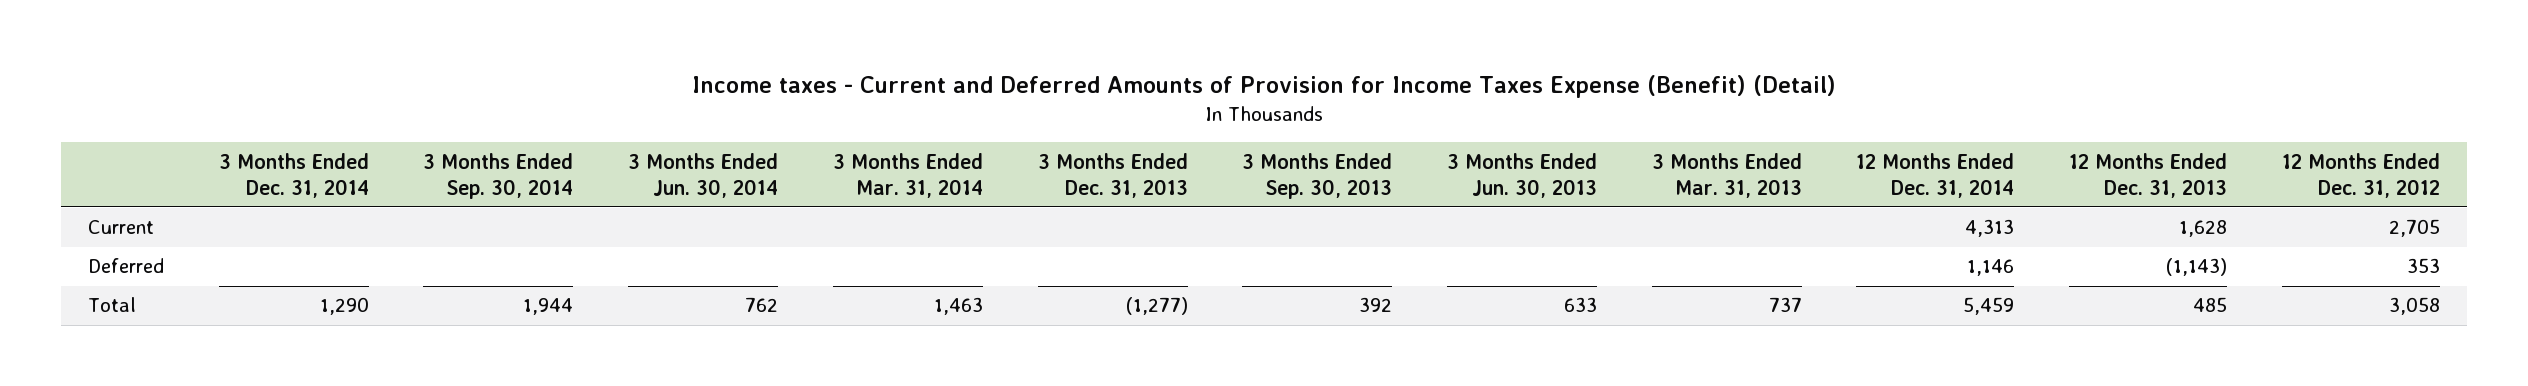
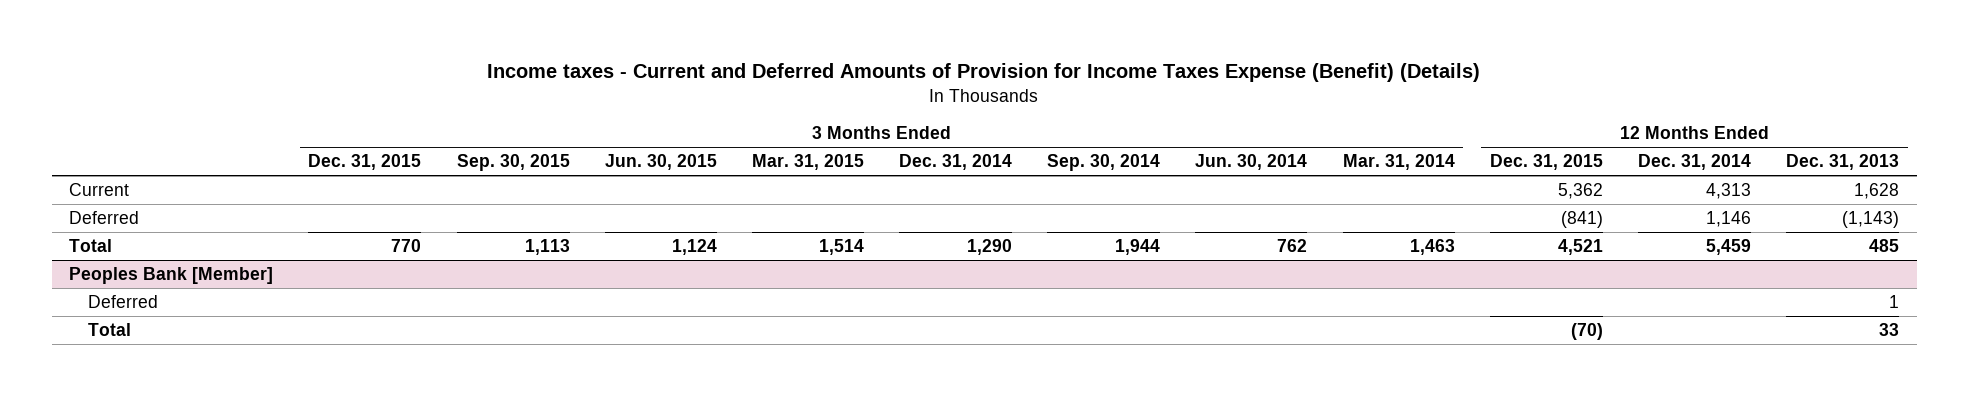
- Income taxes - Current and Deferred Amounts of Provision for Income Taxes Expense (Benefit) (Detail)
+ Income taxes - Current and Deferred Amounts of Provision for Income Taxes Expense (Benefit) (Details)
- | 3 Months Ended Dec. 31, 2014 | 3 Months Ended Sep. 30, 2014 | 3 Months Ended Jun. 30, 2014 | 3 Months Ended Mar. 31, 2014 | 3 Months Ended Dec. 31, 2013 | 3 Months Ended Sep. 30, 2013 | 3 Months Ended Jun. 30, 2013 | 3 Months Ended Mar. 31, 2013 | 12 Months Ended Dec. 31, 2014 | 12 Months Ended Dec. 31, 2013 | 12 Months Ended Dec. 31, 2012
+ | 3 Months Ended Dec. 31, 2015 | 3 Months Ended Sep. 30, 2015 | 3 Months Ended Jun. 30, 2015 | 3 Months Ended Mar. 31, 2015 | 3 Months Ended Dec. 31, 2014 | 3 Months Ended Sep. 30, 2014 | 3 Months Ended Jun. 30, 2014 | 3 Months Ended Mar. 31, 2014 | 12 Months Ended Dec. 31, 2015 | 12 Months Ended Dec. 31, 2014 | 12 Months Ended Dec. 31, 2013
+ Peoples Bank [Member]
+ Deferred | | | | | | | | | | | 1
+ Total | | | | | | | | | (70) | | 33

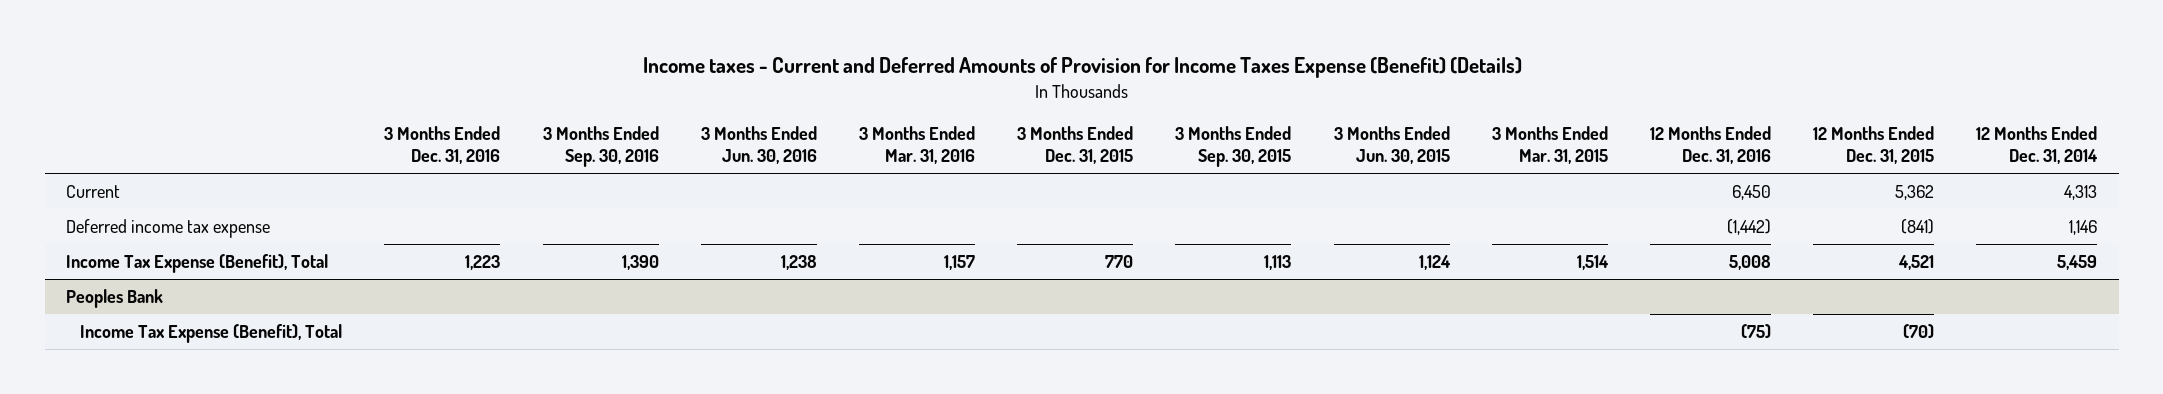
- | 3 Months Ended Dec. 31, 2015 | 3 Months Ended Sep. 30, 2015 | 3 Months Ended Jun. 30, 2015 | 3 Months Ended Mar. 31, 2015 | 3 Months Ended Dec. 31, 2014 | 3 Months Ended Sep. 30, 2014 | 3 Months Ended Jun. 30, 2014 | 3 Months Ended Mar. 31, 2014 | 12 Months Ended Dec. 31, 2015 | 12 Months Ended Dec. 31, 2014 | 12 Months Ended Dec. 31, 2013
+ | 3 Months Ended Dec. 31, 2016 | 3 Months Ended Sep. 30, 2016 | 3 Months Ended Jun. 30, 2016 | 3 Months Ended Mar. 31, 2016 | 3 Months Ended Dec. 31, 2015 | 3 Months Ended Sep. 30, 2015 | 3 Months Ended Jun. 30, 2015 | 3 Months Ended Mar. 31, 2015 | 12 Months Ended Dec. 31, 2016 | 12 Months Ended Dec. 31, 2015 | 12 Months Ended Dec. 31, 2014
- Deferred | | | | | | | | | (841) | 1,146 | (1,143)
- Total | 770 | 1,113 | 1,124 | 1,514 | 1,290 | 1,944 | 762 | 1,463 | 4,521 | 5,459 | 485
- Peoples Bank [Member]
- Deferred | | | | | | | | | | | 1
- Total | | | | | | | | | (70) | | 33
+ Deferred income tax expense | | | | | | | | | (1,442) | (841) | 1,146
+ Income Tax Expense (Benefit), Total | 1,223 | 1,390 | 1,238 | 1,157 | 770 | 1,113 | 1,124 | 1,514 | 5,008 | 4,521 | 5,459
+ Peoples Bank
+ Income Tax Expense (Benefit), Total | | | | | | | | | (75) | (70) |

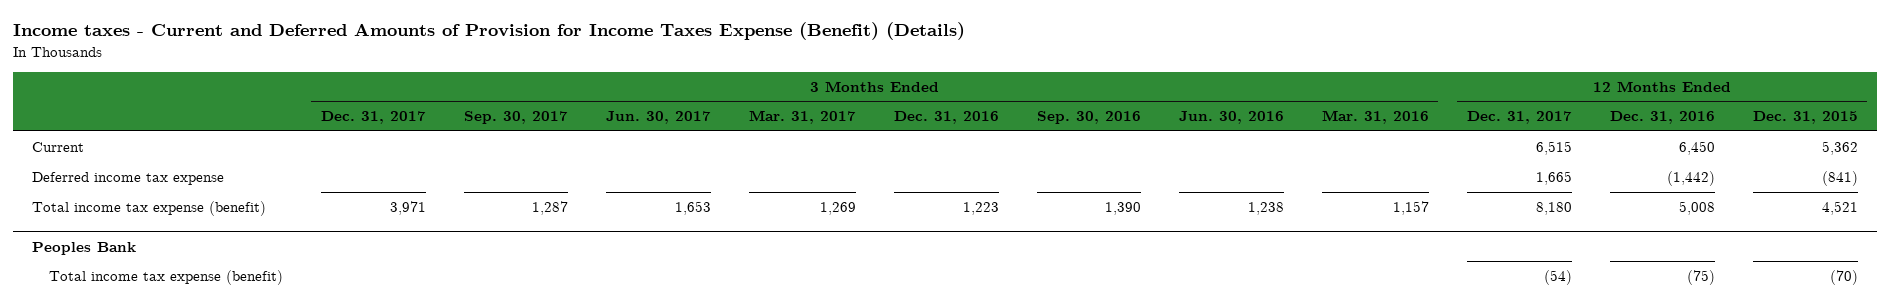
- | 3 Months Ended Dec. 31, 2016 | 3 Months Ended Sep. 30, 2016 | 3 Months Ended Jun. 30, 2016 | 3 Months Ended Mar. 31, 2016 | 3 Months Ended Dec. 31, 2015 | 3 Months Ended Sep. 30, 2015 | 3 Months Ended Jun. 30, 2015 | 3 Months Ended Mar. 31, 2015 | 12 Months Ended Dec. 31, 2016 | 12 Months Ended Dec. 31, 2015 | 12 Months Ended Dec. 31, 2014
+ | 3 Months Ended Dec. 31, 2017 | 3 Months Ended Sep. 30, 2017 | 3 Months Ended Jun. 30, 2017 | 3 Months Ended Mar. 31, 2017 | 3 Months Ended Dec. 31, 2016 | 3 Months Ended Sep. 30, 2016 | 3 Months Ended Jun. 30, 2016 | 3 Months Ended Mar. 31, 2016 | 12 Months Ended Dec. 31, 2017 | 12 Months Ended Dec. 31, 2016 | 12 Months Ended Dec. 31, 2015
- Income Tax Expense (Benefit), Total | 1,223 | 1,390 | 1,238 | 1,157 | 770 | 1,113 | 1,124 | 1,514 | 5,008 | 4,521 | 5,459
+ Total income tax expense (benefit) | 3,971 | 1,287 | 1,653 | 1,269 | 1,223 | 1,390 | 1,238 | 1,157 | 8,180 | 5,008 | 4,521
@ Peoples Bank
- Income Tax Expense (Benefit), Total | | | | | | | | | (75) | (70) |
+ Total income tax expense (benefit) | | | | | | | | | (54) | (75) | (70)

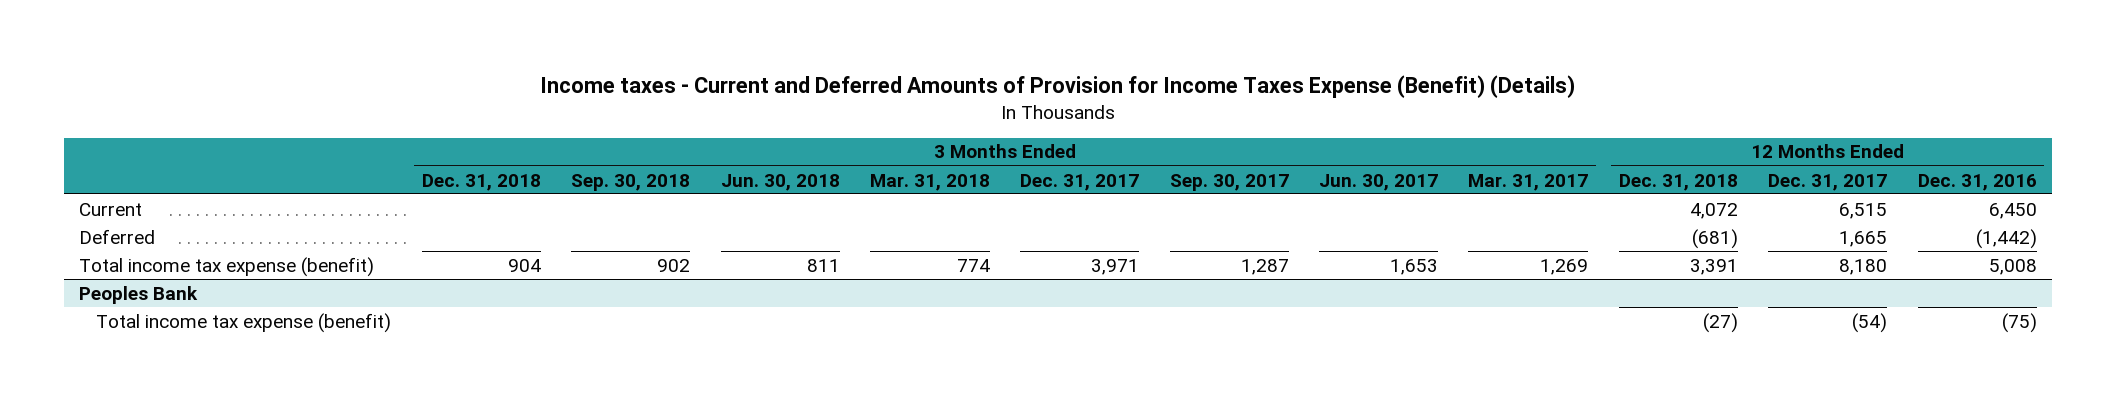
- | 3 Months Ended Dec. 31, 2017 | 3 Months Ended Sep. 30, 2017 | 3 Months Ended Jun. 30, 2017 | 3 Months Ended Mar. 31, 2017 | 3 Months Ended Dec. 31, 2016 | 3 Months Ended Sep. 30, 2016 | 3 Months Ended Jun. 30, 2016 | 3 Months Ended Mar. 31, 2016 | 12 Months Ended Dec. 31, 2017 | 12 Months Ended Dec. 31, 2016 | 12 Months Ended Dec. 31, 2015
+ | 3 Months Ended Dec. 31, 2018 | 3 Months Ended Sep. 30, 2018 | 3 Months Ended Jun. 30, 2018 | 3 Months Ended Mar. 31, 2018 | 3 Months Ended Dec. 31, 2017 | 3 Months Ended Sep. 30, 2017 | 3 Months Ended Jun. 30, 2017 | 3 Months Ended Mar. 31, 2017 | 12 Months Ended Dec. 31, 2018 | 12 Months Ended Dec. 31, 2017 | 12 Months Ended Dec. 31, 2016
- Deferred income tax expense | | | | | | | | | 1,665 | (1,442) | (841)
+ Deferred | | | | | | | | | (681) | 1,665 | (1,442)

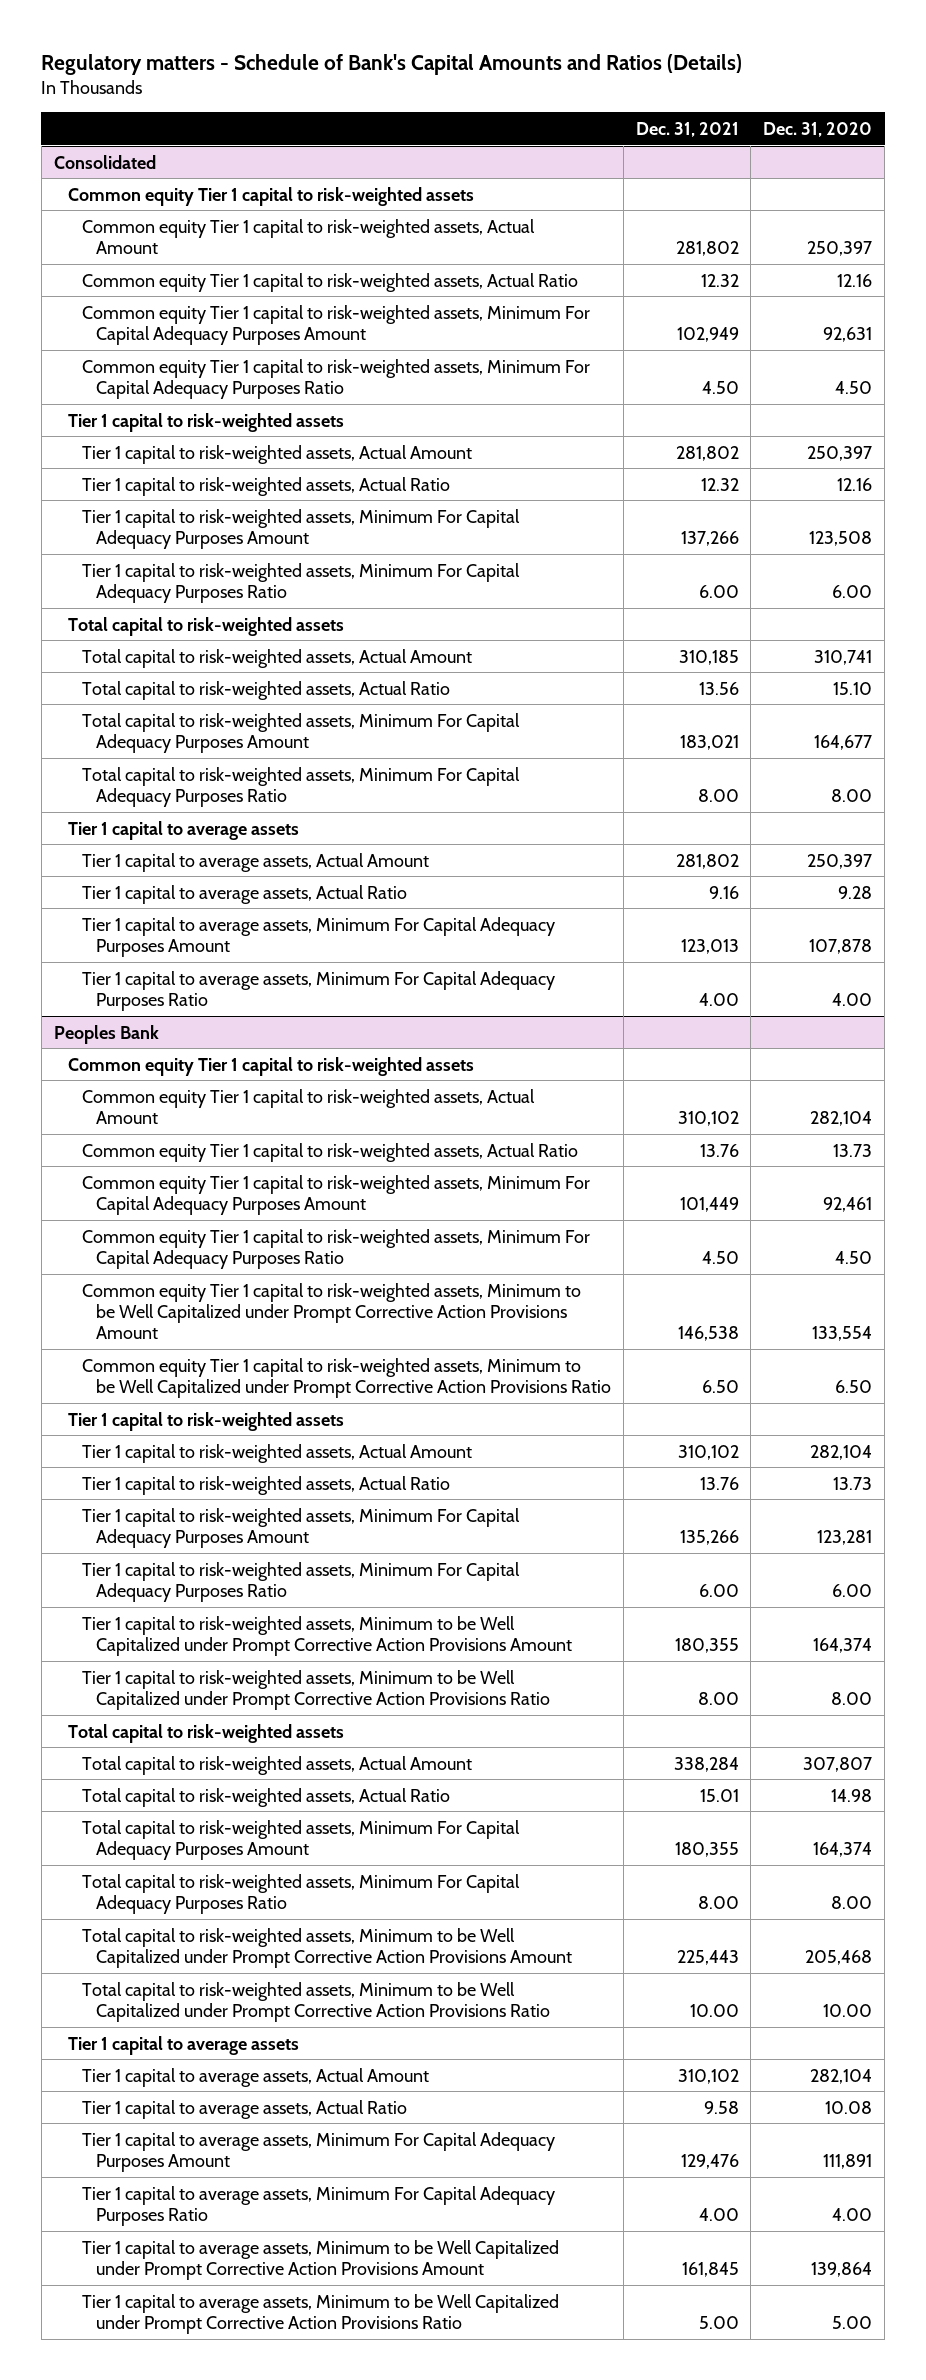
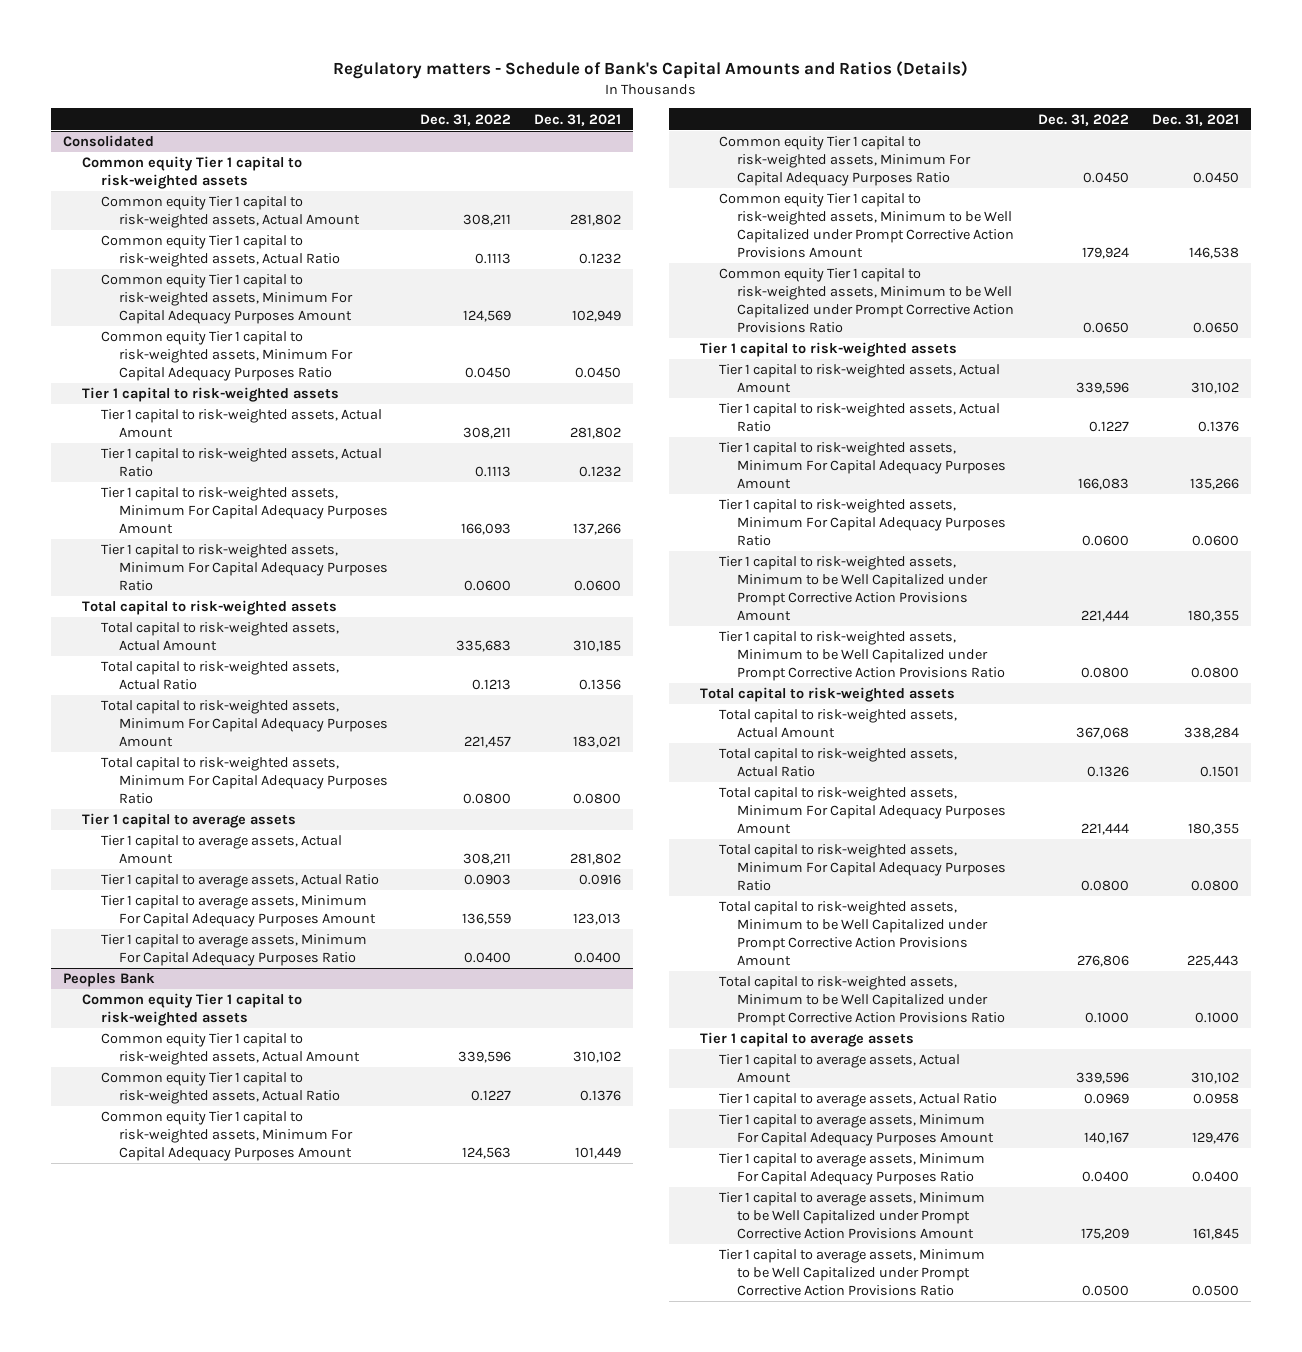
- | Dec. 31, 2021 | Dec. 31, 2020
+ | Dec. 31, 2022 | Dec. 31, 2021
@ Consolidated
- Common equity Tier 1 capital to risk-weighted assets, Actual Ratio | 12.32 | 12.16
+ Common equity Tier 1 capital to risk-weighted assets, Actual Ratio | 0.1113 | 0.1232
- Common equity Tier 1 capital to risk-weighted assets, Minimum For Capital Adequacy Purposes Ratio | 4.50 | 4.50
+ Common equity Tier 1 capital to risk-weighted assets, Minimum For Capital Adequacy Purposes Ratio | 0.0450 | 0.0450
- Tier 1 capital to risk-weighted assets, Actual Ratio | 12.32 | 12.16
+ Tier 1 capital to risk-weighted assets, Actual Ratio | 0.1113 | 0.1232
- Tier 1 capital to risk-weighted assets, Minimum For Capital Adequacy Purposes Ratio | 6.00 | 6.00
+ Tier 1 capital to risk-weighted assets, Minimum For Capital Adequacy Purposes Ratio | 0.0600 | 0.0600
- Total capital to risk-weighted assets, Actual Ratio | 13.56 | 15.10
+ Total capital to risk-weighted assets, Actual Ratio | 0.1213 | 0.1356
- Total capital to risk-weighted assets, Minimum For Capital Adequacy Purposes Ratio | 8.00 | 8.00
+ Total capital to risk-weighted assets, Minimum For Capital Adequacy Purposes Ratio | 0.0800 | 0.0800
- Tier 1 capital to average assets, Actual Ratio | 9.16 | 9.28
+ Tier 1 capital to average assets, Actual Ratio | 0.0903 | 0.0916
- Tier 1 capital to average assets, Minimum For Capital Adequacy Purposes Ratio | 4.00 | 4.00
+ Tier 1 capital to average assets, Minimum For Capital Adequacy Purposes Ratio | 0.0400 | 0.0400
@ Peoples Bank
- Common equity Tier 1 capital to risk-weighted assets, Actual Ratio | 13.76 | 13.73
+ Common equity Tier 1 capital to risk-weighted assets, Actual Ratio | 0.1227 | 0.1376
- Common equity Tier 1 capital to risk-weighted assets, Minimum For Capital Adequacy Purposes Ratio | 4.50 | 4.50
+ Common equity Tier 1 capital to risk-weighted assets, Minimum For Capital Adequacy Purposes Ratio | 0.0450 | 0.0450
- Common equity Tier 1 capital to risk-weighted assets, Minimum to be Well Capitalized under Prompt Corrective Action Provisions Ratio | 6.50 | 6.50
+ Common equity Tier 1 capital to risk-weighted assets, Minimum to be Well Capitalized under Prompt Corrective Action Provisions Ratio | 0.0650 | 0.0650
- Tier 1 capital to risk-weighted assets, Actual Ratio | 13.76 | 13.73
+ Tier 1 capital to risk-weighted assets, Actual Ratio | 0.1227 | 0.1376
- Tier 1 capital to risk-weighted assets, Minimum For Capital Adequacy Purposes Ratio | 6.00 | 6.00
+ Tier 1 capital to risk-weighted assets, Minimum For Capital Adequacy Purposes Ratio | 0.0600 | 0.0600
- Tier 1 capital to risk-weighted assets, Minimum to be Well Capitalized under Prompt Corrective Action Provisions Ratio | 8.00 | 8.00
+ Tier 1 capital to risk-weighted assets, Minimum to be Well Capitalized under Prompt Corrective Action Provisions Ratio | 0.0800 | 0.0800
- Total capital to risk-weighted assets, Actual Ratio | 15.01 | 14.98
+ Total capital to risk-weighted assets, Actual Ratio | 0.1326 | 0.1501
- Total capital to risk-weighted assets, Minimum For Capital Adequacy Purposes Ratio | 8.00 | 8.00
+ Total capital to risk-weighted assets, Minimum For Capital Adequacy Purposes Ratio | 0.0800 | 0.0800
- Total capital to risk-weighted assets, Minimum to be Well Capitalized under Prompt Corrective Action Provisions Ratio | 10.00 | 10.00
+ Total capital to risk-weighted assets, Minimum to be Well Capitalized under Prompt Corrective Action Provisions Ratio | 0.1000 | 0.1000
- Tier 1 capital to average assets, Actual Ratio | 9.58 | 10.08
+ Tier 1 capital to average assets, Actual Ratio | 0.0969 | 0.0958
- Tier 1 capital to average assets, Minimum For Capital Adequacy Purposes Ratio | 4.00 | 4.00
+ Tier 1 capital to average assets, Minimum For Capital Adequacy Purposes Ratio | 0.0400 | 0.0400
- Tier 1 capital to average assets, Minimum to be Well Capitalized under Prompt Corrective Action Provisions Ratio | 5.00 | 5.00
+ Tier 1 capital to average assets, Minimum to be Well Capitalized under Prompt Corrective Action Provisions Ratio | 0.0500 | 0.0500

